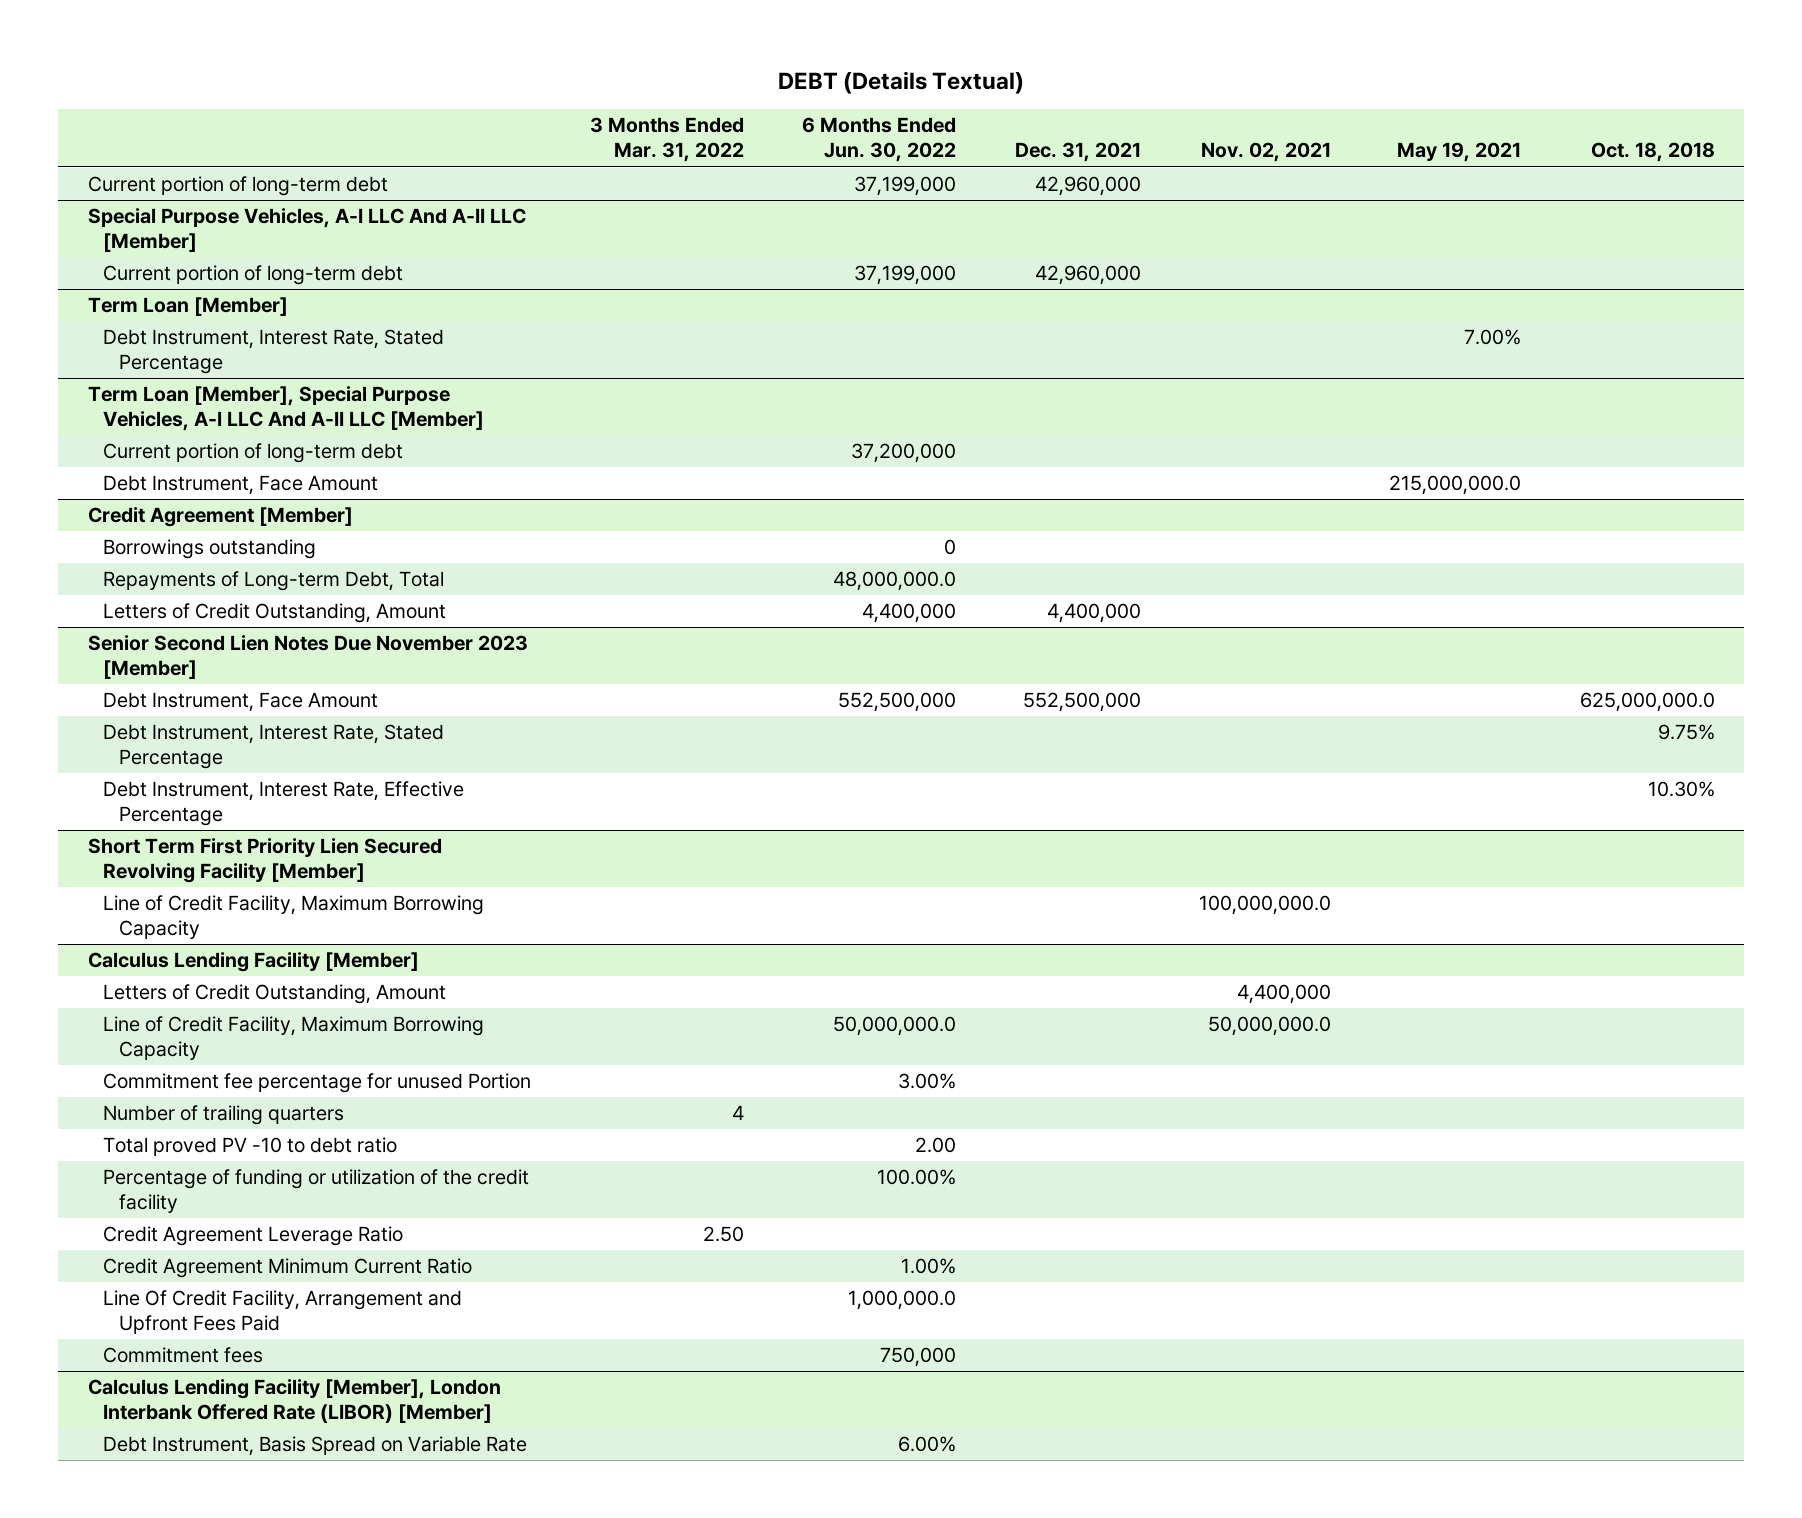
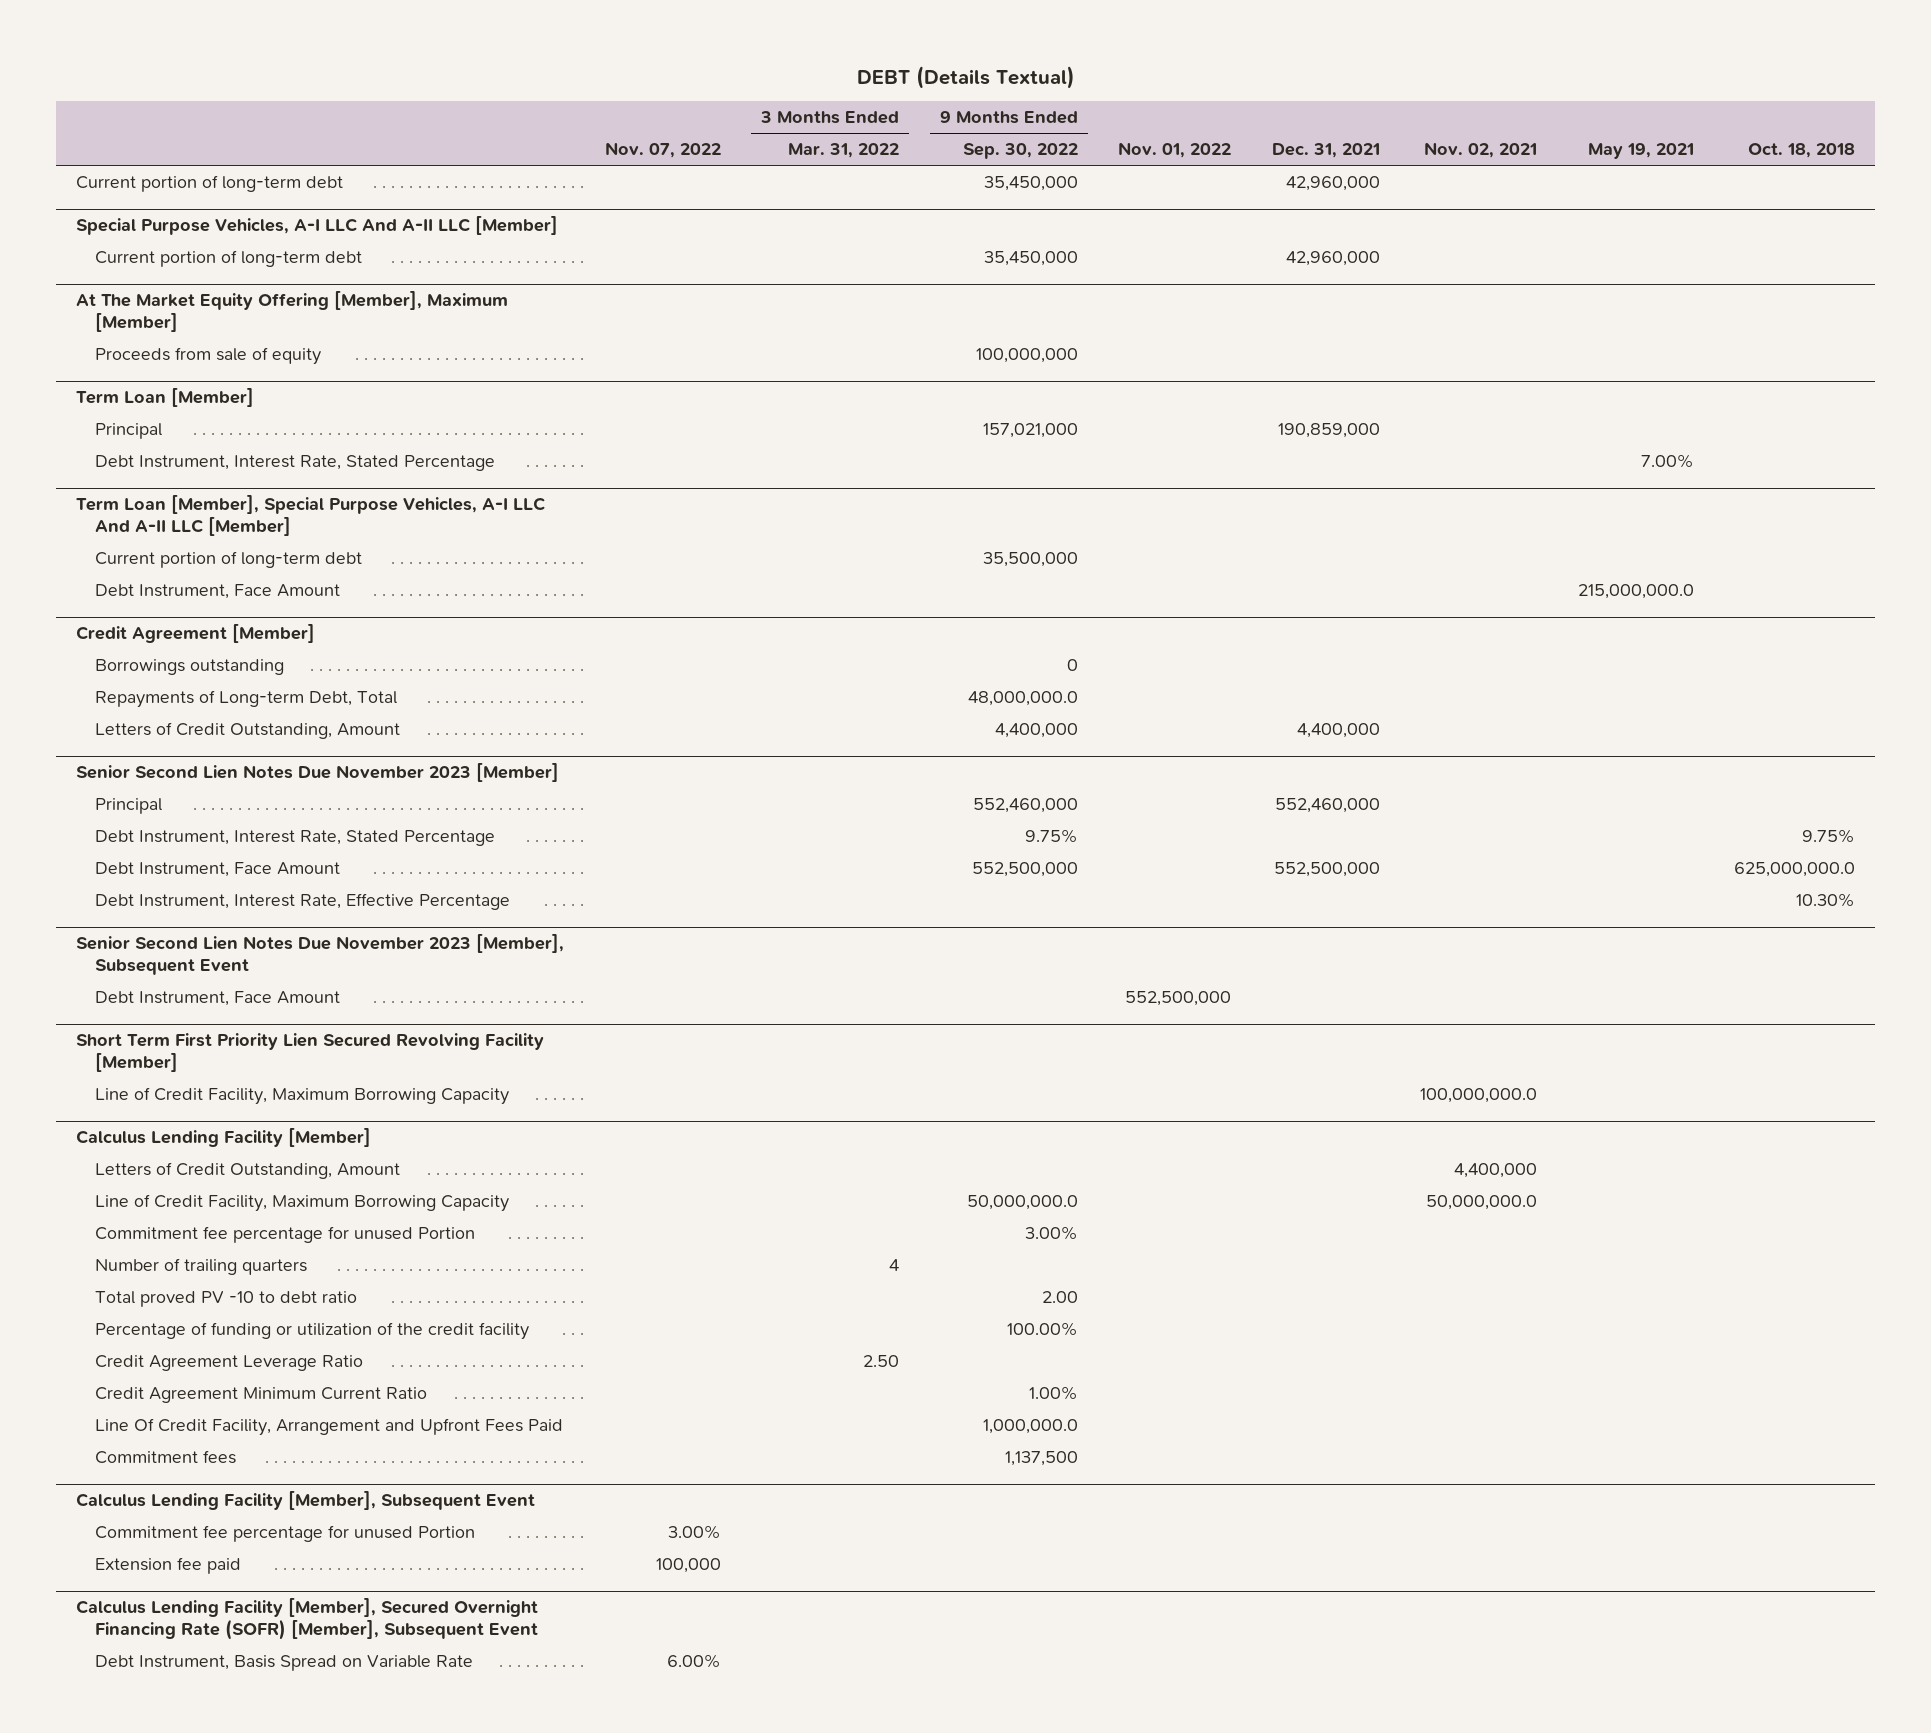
- | 3 Months Ended Mar. 31, 2022 | 6 Months Ended Jun. 30, 2022 | Dec. 31, 2021 | Nov. 02, 2021 | May 19, 2021 | Oct. 18, 2018
+ | Nov. 07, 2022 | 3 Months Ended Mar. 31, 2022 | 9 Months Ended Sep. 30, 2022 | Nov. 01, 2022 | Dec. 31, 2021 | Nov. 02, 2021 | May 19, 2021 | Oct. 18, 2018
+ At The Market Equity Offering [Member], Maximum [Member]
+ Proceeds from sale of equity | | | 100,000,000 | | | | |
@ Term Loan [Member]
+ Principal | | | 157,021,000 | | 190,859,000 | | |
@ Senior Second Lien Notes Due November 2023 [Member]
+ Principal | | | 552,460,000 | | 552,460,000 | | |
moved down: Debt Instrument, Face Amount | | | 552,500,000 | | 552,500,000 | | | 625,000,000.0
+ Senior Second Lien Notes Due November 2023 [Member], Subsequent Event
+ Debt Instrument, Face Amount | | | | 552,500,000 | | | |
- Calculus Lending Facility [Member], London Interbank Offered Rate (LIBOR) [Member]
- Debt Instrument, Basis Spread on Variable Rate | | 6.00% | | | |
+ Calculus Lending Facility [Member], Subsequent Event
+ Commitment fee percentage for unused Portion | 3.00% | | | | | | |
+ Extension fee paid | 100,000 | | | | | | |
+ Calculus Lending Facility [Member], Secured Overnight Financing Rate (SOFR) [Member], Subsequent Event
+ Debt Instrument, Basis Spread on Variable Rate | 6.00% | | | | | | |

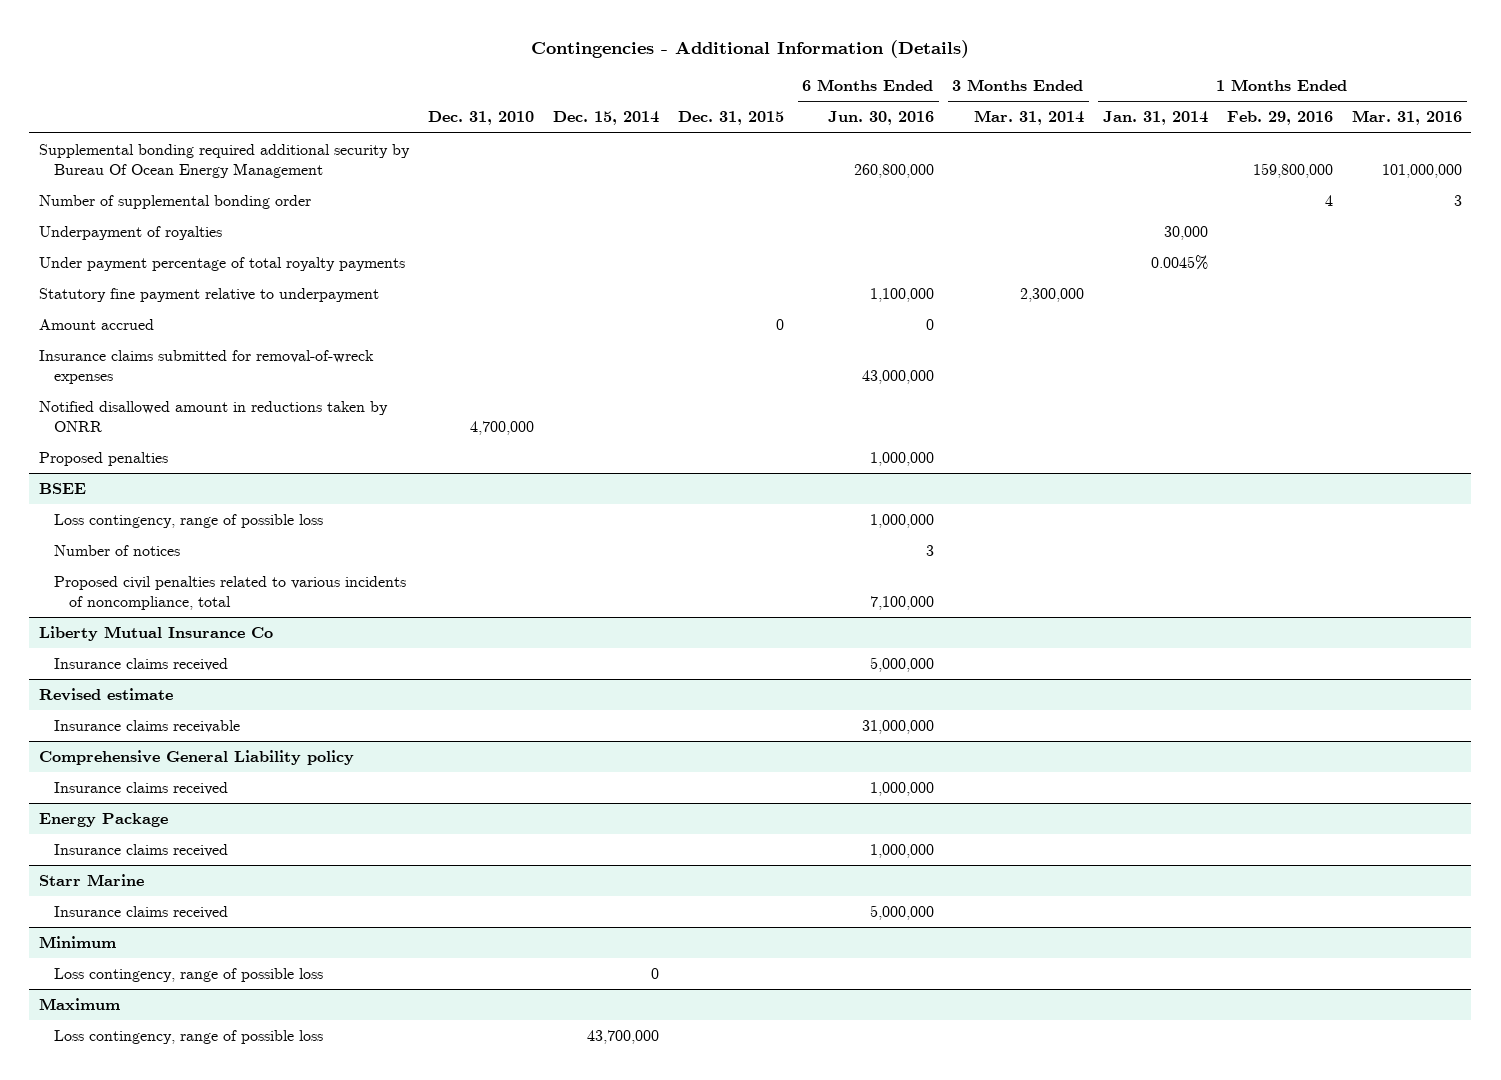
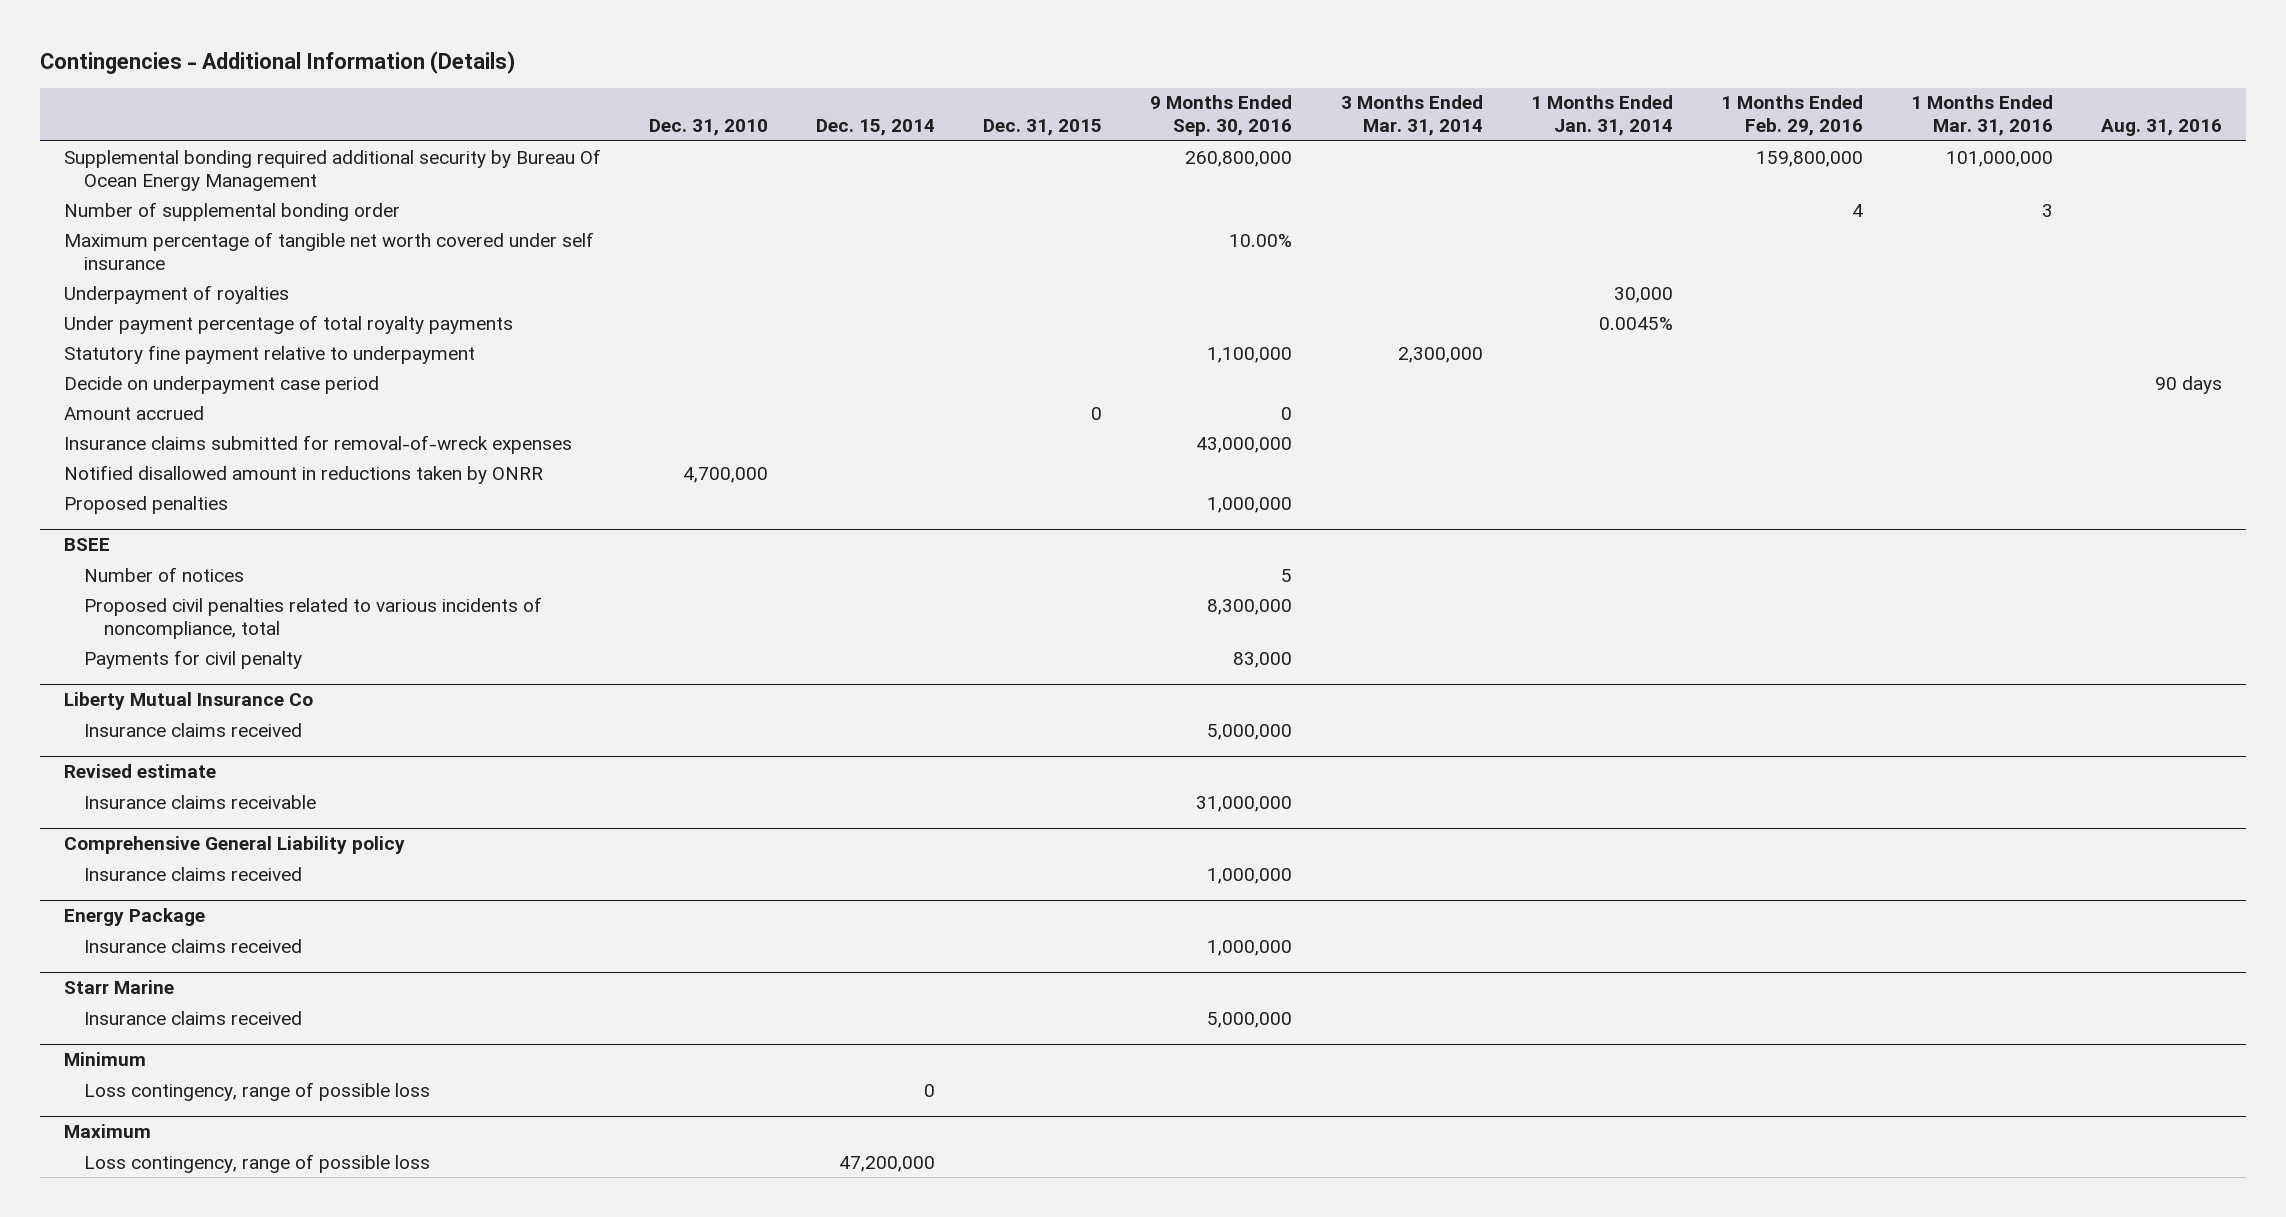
- | Dec. 31, 2010 | Dec. 15, 2014 | Dec. 31, 2015 | 6 Months Ended Jun. 30, 2016 | 3 Months Ended Mar. 31, 2014 | 1 Months Ended Jan. 31, 2014 | 1 Months Ended Feb. 29, 2016 | 1 Months Ended Mar. 31, 2016
+ | Dec. 31, 2010 | Dec. 15, 2014 | Dec. 31, 2015 | 9 Months Ended Sep. 30, 2016 | 3 Months Ended Mar. 31, 2014 | 1 Months Ended Jan. 31, 2014 | 1 Months Ended Feb. 29, 2016 | 1 Months Ended Mar. 31, 2016 | Aug. 31, 2016
+ Maximum percentage of tangible net worth covered under self insurance | | | | 10.00% | | | | |
+ Decide on underpayment case period | | | | | | | | | 90 days
@ BSEE
- Loss contingency, range of possible loss | | | | 1,000,000 | | | |
+ Payments for civil penalty | | | | 83,000 | | | | |
@ Maximum
- Loss contingency, range of possible loss | | 43,700,000 | | | | | |
+ Loss contingency, range of possible loss | | 47,200,000 | | | | | | |

